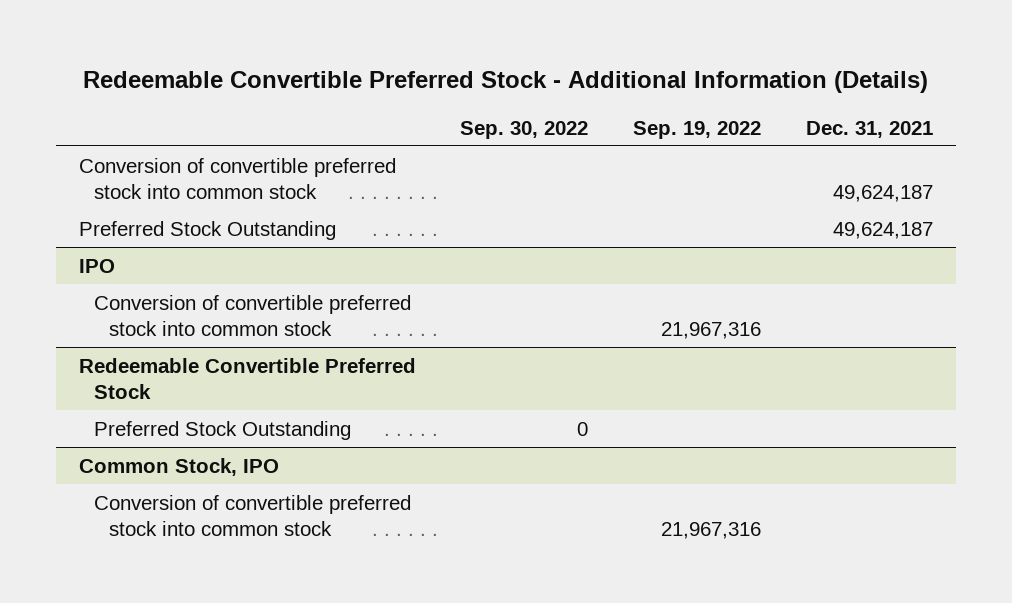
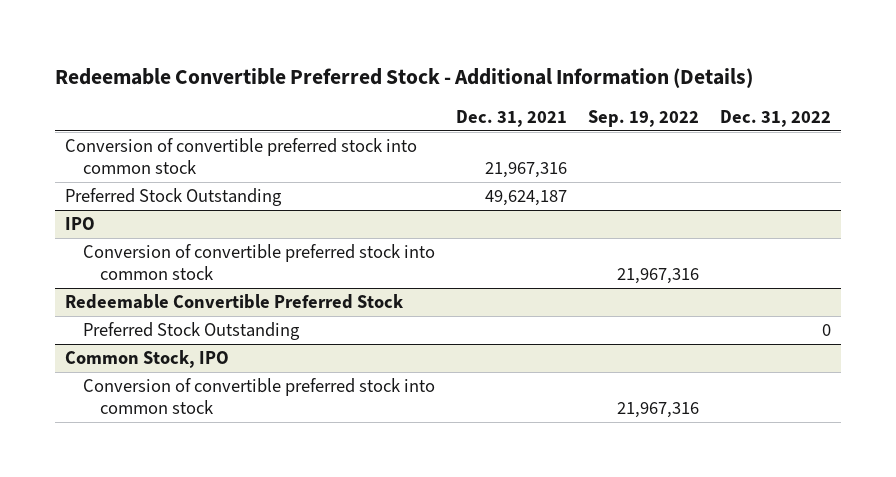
- | Sep. 30, 2022 | Sep. 19, 2022 | Dec. 31, 2021
+ | Dec. 31, 2021 | Sep. 19, 2022 | Dec. 31, 2022
- Conversion of convertible preferred stock into common stock | | | 49,624,187
+ Conversion of convertible preferred stock into common stock | 21,967,316 | |

